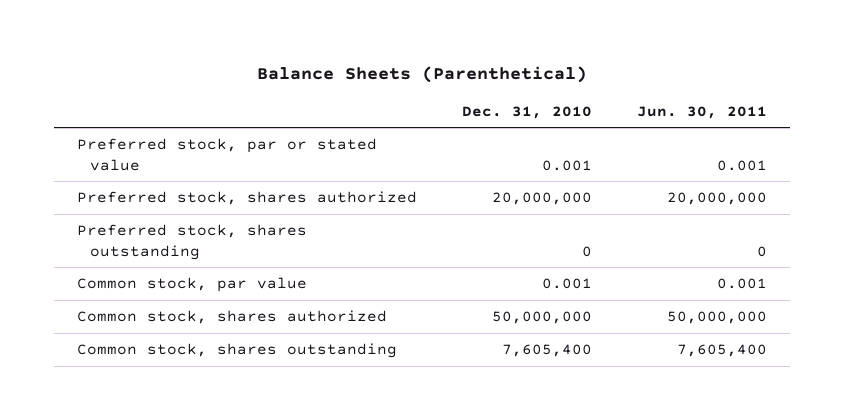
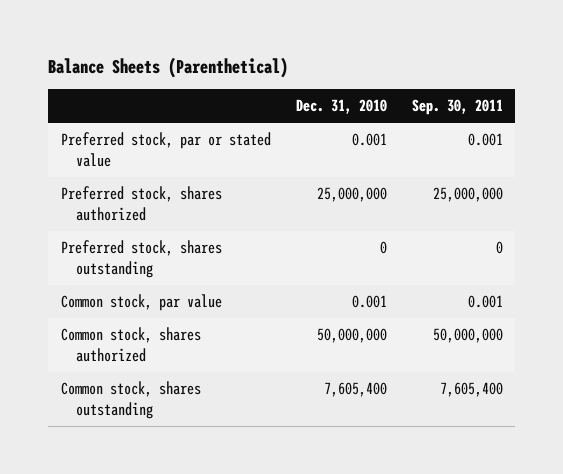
- | Dec. 31, 2010 | Jun. 30, 2011
+ | Dec. 31, 2010 | Sep. 30, 2011
- Preferred stock, shares authorized | 20,000,000 | 20,000,000
+ Preferred stock, shares authorized | 25,000,000 | 25,000,000

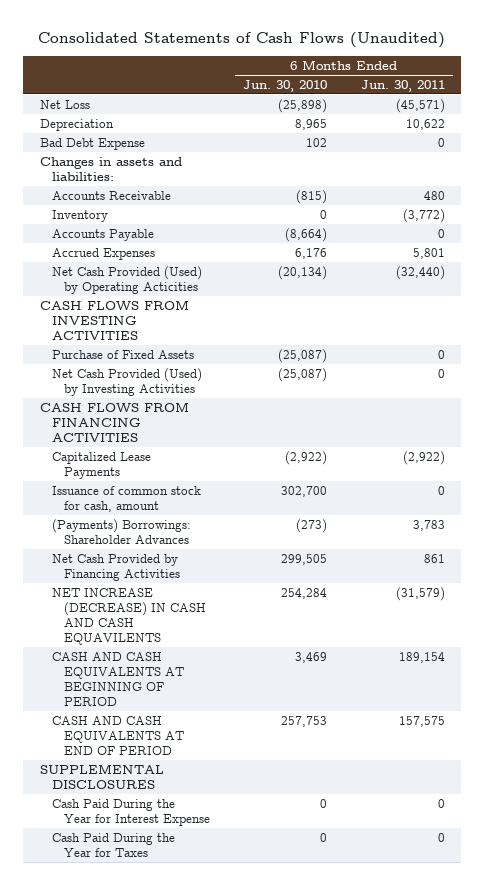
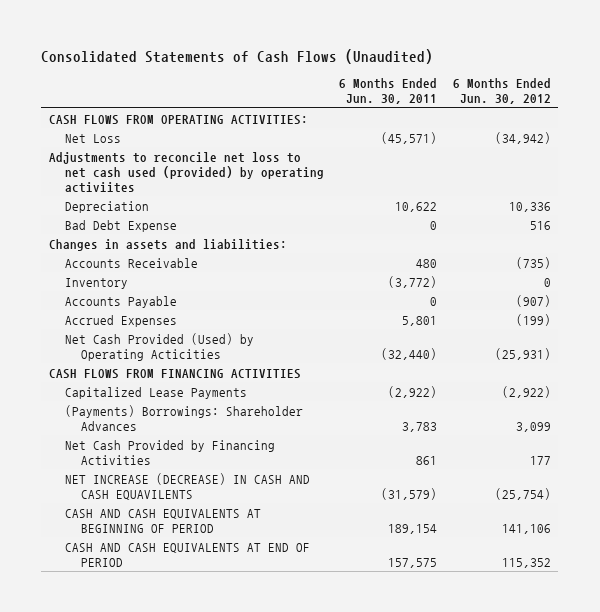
- | 6 Months Ended Jun. 30, 2010 | 6 Months Ended Jun. 30, 2011
+ | 6 Months Ended Jun. 30, 2011 | 6 Months Ended Jun. 30, 2012
+ CASH FLOWS FROM OPERATING ACTIVITIES:
+ Adjustments to reconcile net loss to net cash used (provided) by operating activiites
- CASH FLOWS FROM INVESTING ACTIVITIES
- Purchase of Fixed Assets | (25,087) | 0
- Net Cash Provided (Used) by Investing Activities | (25,087) | 0
- Issuance of common stock for cash, amount | 302,700 | 0
- SUPPLEMENTAL DISCLOSURES
- Cash Paid During the Year for Interest Expense | 0 | 0
- Cash Paid During the Year for Taxes | 0 | 0

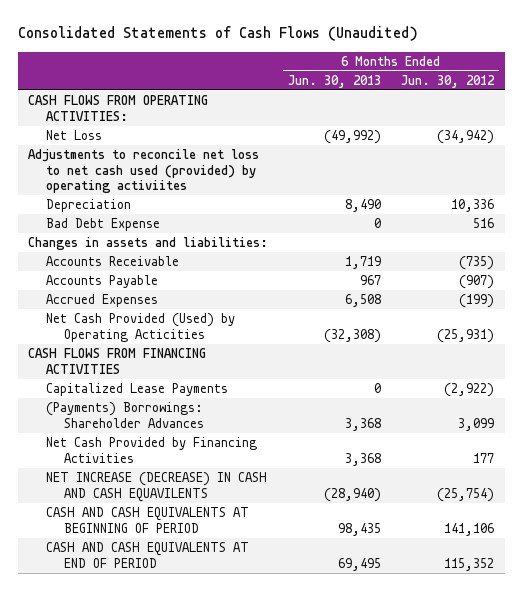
- | 6 Months Ended Jun. 30, 2011 | 6 Months Ended Jun. 30, 2012
+ | 6 Months Ended Jun. 30, 2013 | 6 Months Ended Jun. 30, 2012
- Inventory | (3,772) | 0

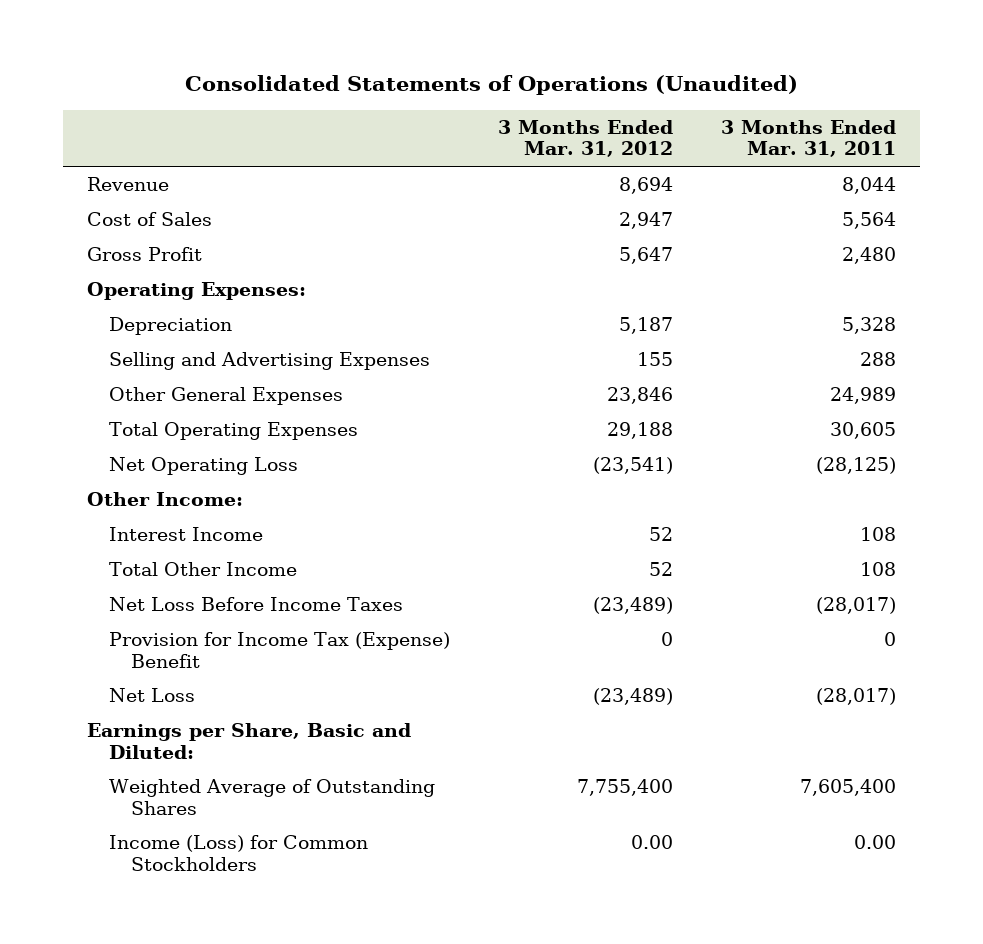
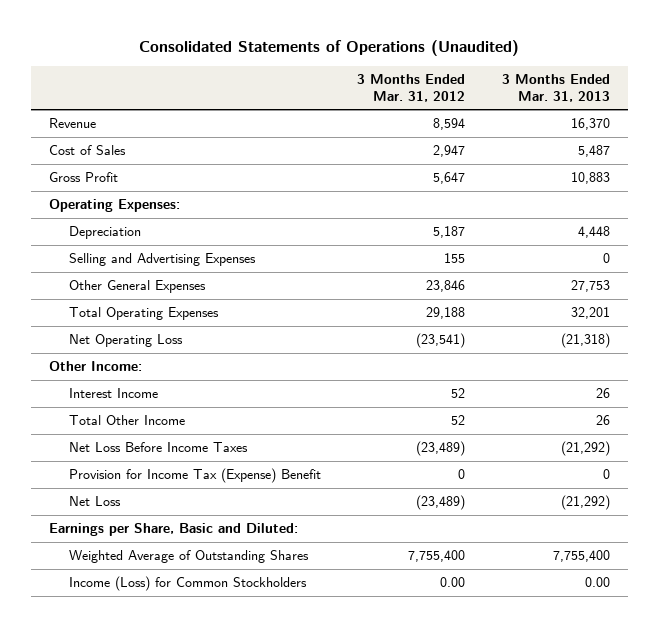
- | 3 Months Ended Mar. 31, 2012 | 3 Months Ended Mar. 31, 2011
+ | 3 Months Ended Mar. 31, 2012 | 3 Months Ended Mar. 31, 2013
- Revenue | 8,694 | 8,044
+ Revenue | 8,594 | 16,370

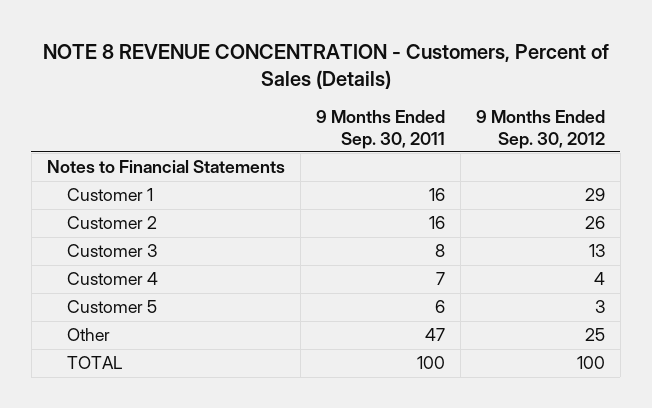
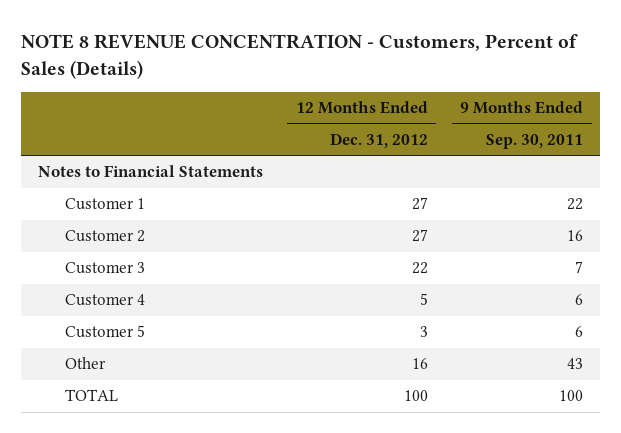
- | 9 Months Ended Sep. 30, 2011 | 9 Months Ended Sep. 30, 2012
+ | 12 Months Ended Dec. 31, 2012 | 9 Months Ended Sep. 30, 2011
- Customer 1 | 16 | 29
+ Customer 1 | 27 | 22
- Customer 3 | 8 | 13
- Customer 4 | 7 | 4
+ Customer 3 | 22 | 7
+ Customer 4 | 5 | 6
- Other | 47 | 25
+ Other | 16 | 43

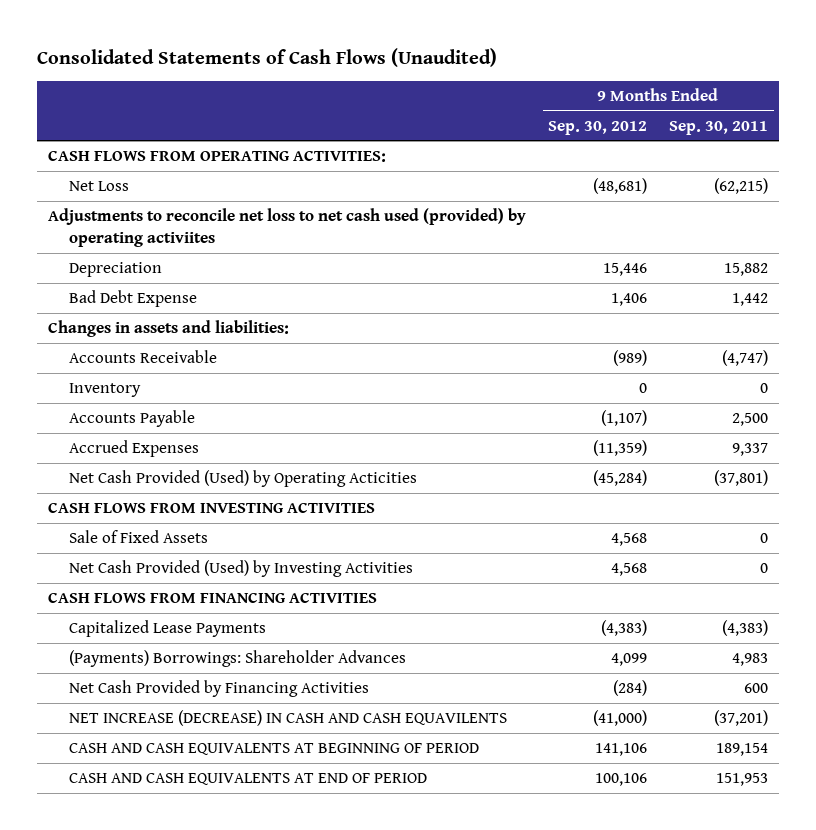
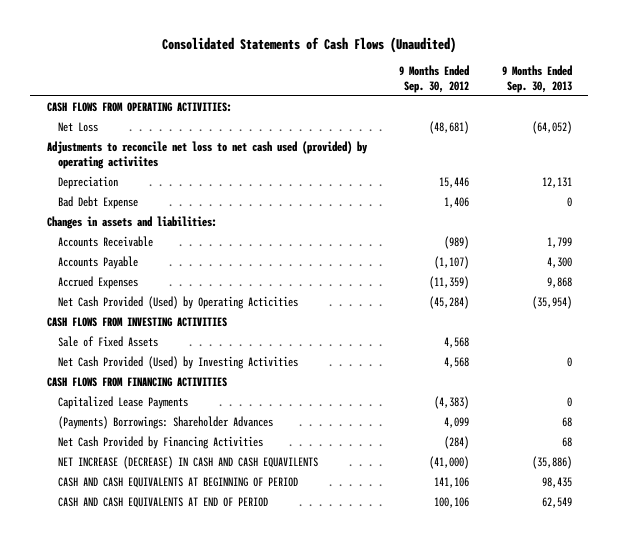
- | 9 Months Ended Sep. 30, 2012 | 9 Months Ended Sep. 30, 2011
+ | 9 Months Ended Sep. 30, 2012 | 9 Months Ended Sep. 30, 2013
- Inventory | 0 | 0

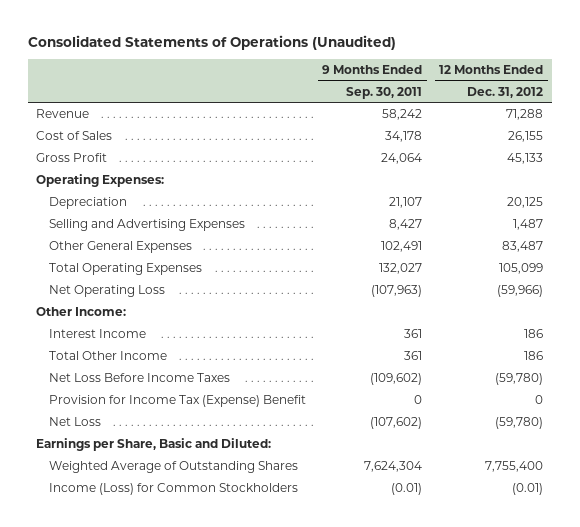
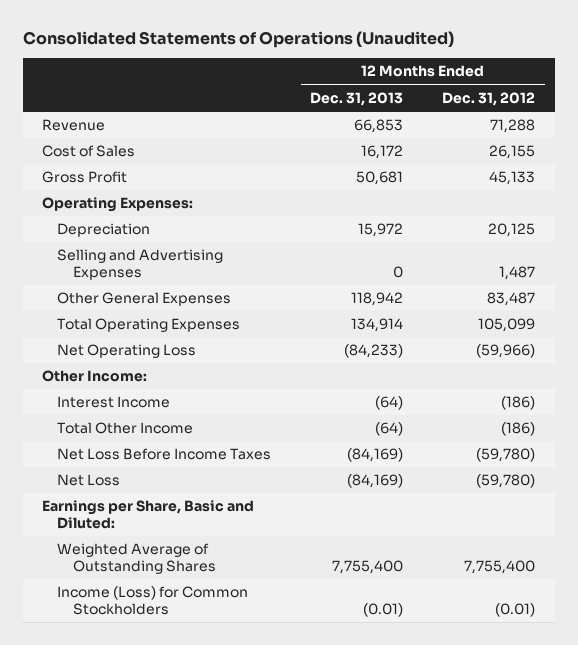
- | 9 Months Ended Sep. 30, 2011 | 12 Months Ended Dec. 31, 2012
+ | 12 Months Ended Dec. 31, 2013 | 12 Months Ended Dec. 31, 2012
- Interest Income | 361 | 186
- Total Other Income | 361 | 186
+ Interest Income | (64) | (186)
+ Total Other Income | (64) | (186)
- Provision for Income Tax (Expense) Benefit | 0 | 0

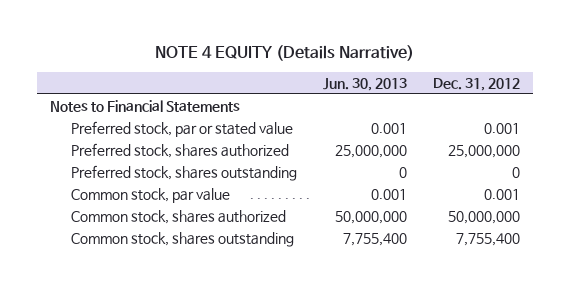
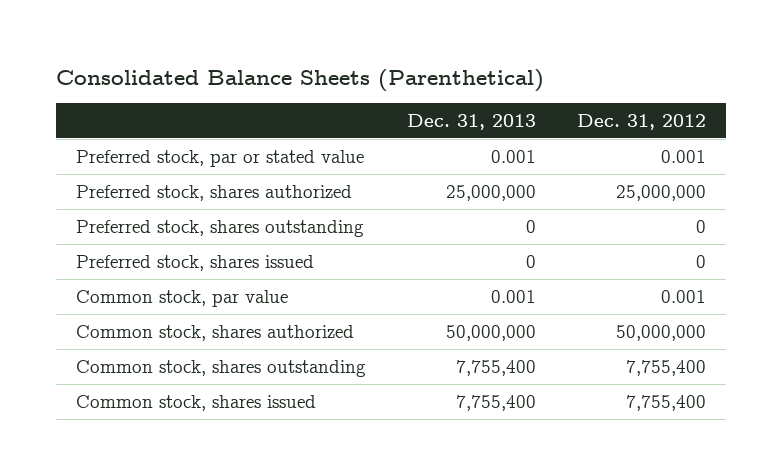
- NOTE 4 EQUITY (Details Narrative)
+ Consolidated Balance Sheets (Parenthetical)
- | Jun. 30, 2013 | Dec. 31, 2012
+ | Dec. 31, 2013 | Dec. 31, 2012
- Notes to Financial Statements
+ Preferred stock, shares issued | 0 | 0
+ Common stock, shares issued | 7,755,400 | 7,755,400

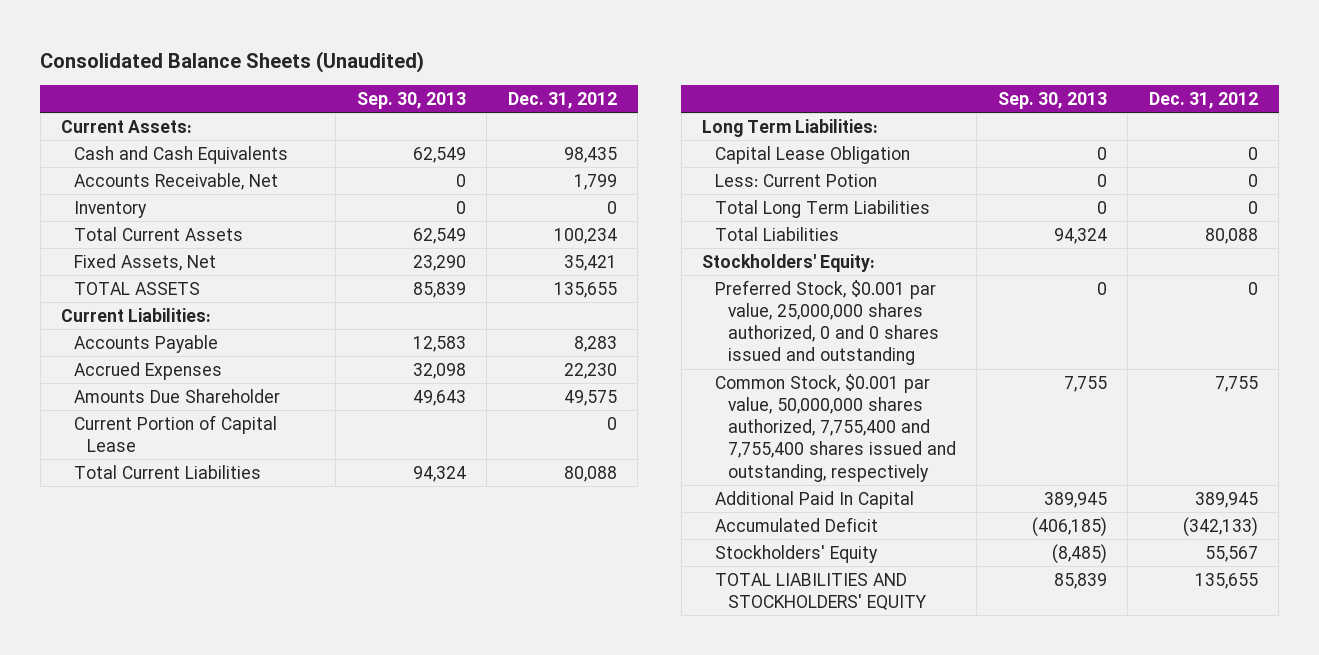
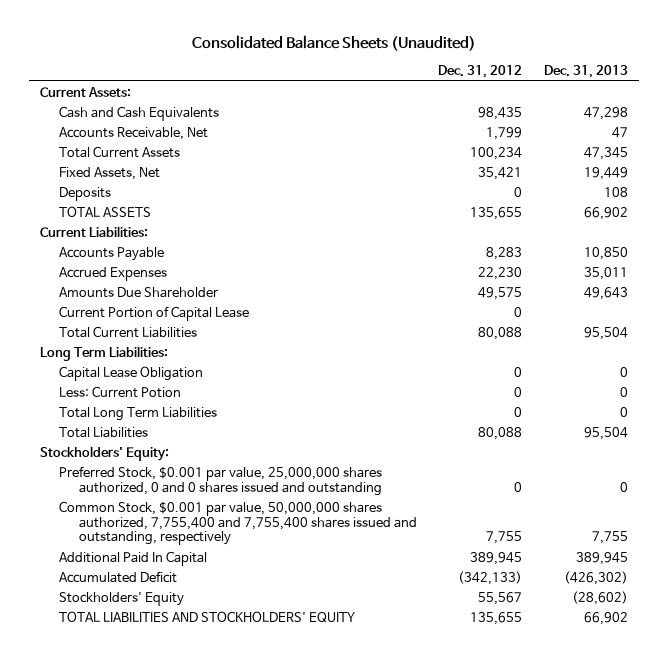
- | Sep. 30, 2013 | Dec. 31, 2012
+ | Dec. 31, 2012 | Dec. 31, 2013
- Inventory | 0 | 0
+ Deposits | 0 | 108

